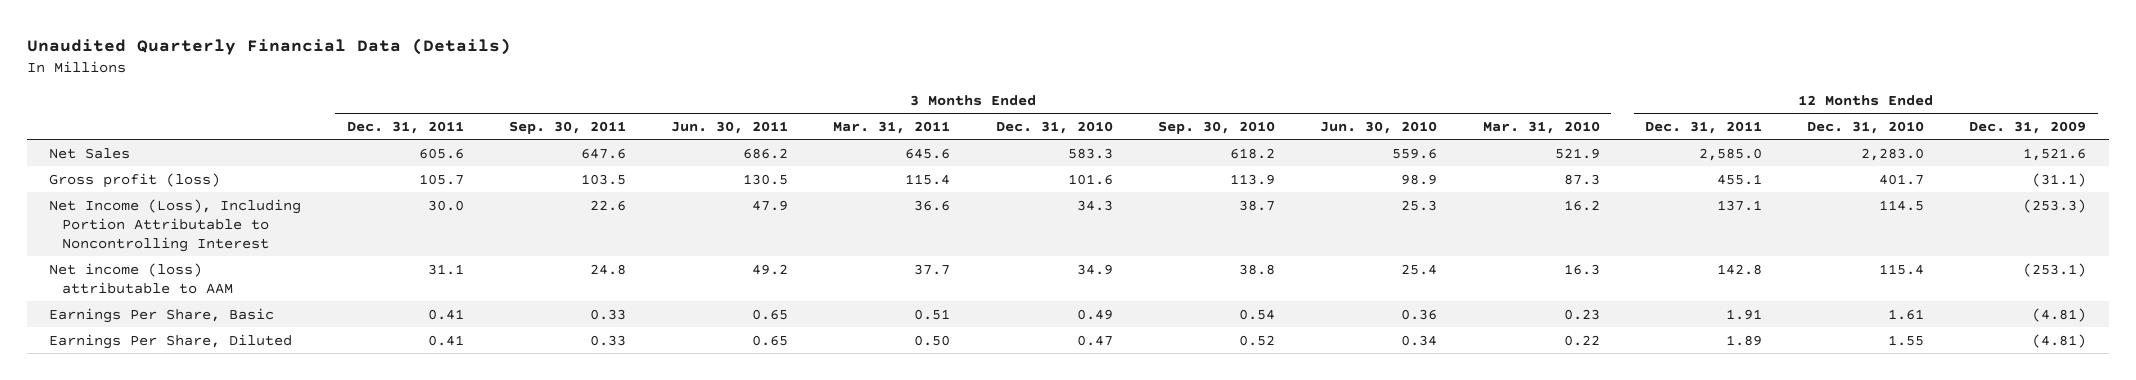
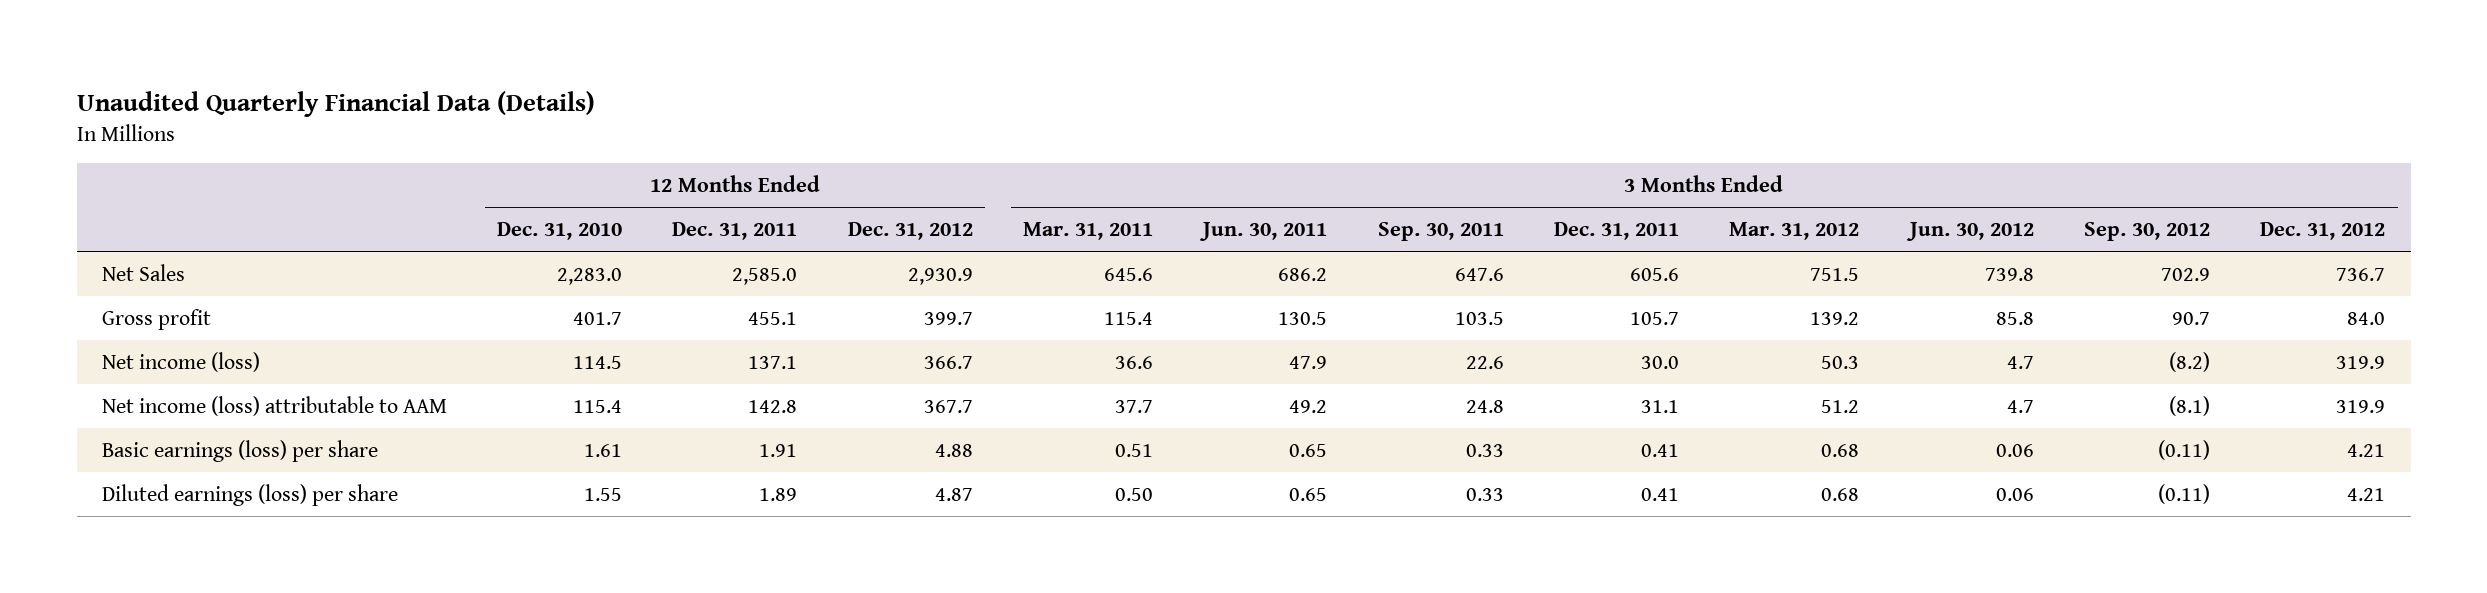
- | 3 Months Ended Dec. 31, 2011 | 3 Months Ended Sep. 30, 2011 | 3 Months Ended Jun. 30, 2011 | 3 Months Ended Mar. 31, 2011 | 3 Months Ended Dec. 31, 2010 | 3 Months Ended Sep. 30, 2010 | 3 Months Ended Jun. 30, 2010 | 3 Months Ended Mar. 31, 2010 | 12 Months Ended Dec. 31, 2011 | 12 Months Ended Dec. 31, 2010 | 12 Months Ended Dec. 31, 2009
+ | 12 Months Ended Dec. 31, 2010 | 12 Months Ended Dec. 31, 2011 | 12 Months Ended Dec. 31, 2012 | 3 Months Ended Mar. 31, 2011 | 3 Months Ended Jun. 30, 2011 | 3 Months Ended Sep. 30, 2011 | 3 Months Ended Dec. 31, 2011 | 3 Months Ended Mar. 31, 2012 | 3 Months Ended Jun. 30, 2012 | 3 Months Ended Sep. 30, 2012 | 3 Months Ended Dec. 31, 2012
- Gross profit (loss) | 105.7 | 103.5 | 130.5 | 115.4 | 101.6 | 113.9 | 98.9 | 87.3 | 455.1 | 401.7 | (31.1)
- Net Income (Loss), Including Portion Attributable to Noncontrolling Interest | 30.0 | 22.6 | 47.9 | 36.6 | 34.3 | 38.7 | 25.3 | 16.2 | 137.1 | 114.5 | (253.3)
+ Gross profit | 401.7 | 455.1 | 399.7 | 115.4 | 130.5 | 103.5 | 105.7 | 139.2 | 85.8 | 90.7 | 84.0
+ Net income (loss) | 114.5 | 137.1 | 366.7 | 36.6 | 47.9 | 22.6 | 30.0 | 50.3 | 4.7 | (8.2) | 319.9
- Earnings Per Share, Basic | 0.41 | 0.33 | 0.65 | 0.51 | 0.49 | 0.54 | 0.36 | 0.23 | 1.91 | 1.61 | (4.81)
- Earnings Per Share, Diluted | 0.41 | 0.33 | 0.65 | 0.50 | 0.47 | 0.52 | 0.34 | 0.22 | 1.89 | 1.55 | (4.81)
+ Basic earnings (loss) per share | 1.61 | 1.91 | 4.88 | 0.51 | 0.65 | 0.33 | 0.41 | 0.68 | 0.06 | (0.11) | 4.21
+ Diluted earnings (loss) per share | 1.55 | 1.89 | 4.87 | 0.50 | 0.65 | 0.33 | 0.41 | 0.68 | 0.06 | (0.11) | 4.21

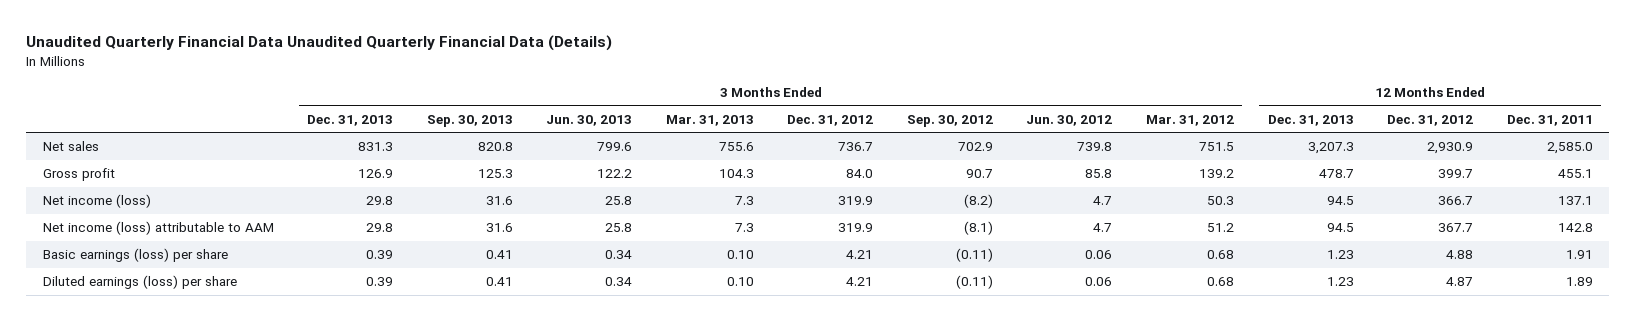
- Unaudited Quarterly Financial Data (Details)
+ Unaudited Quarterly Financial Data Unaudited Quarterly Financial Data (Details)
- | 12 Months Ended Dec. 31, 2010 | 12 Months Ended Dec. 31, 2011 | 12 Months Ended Dec. 31, 2012 | 3 Months Ended Mar. 31, 2011 | 3 Months Ended Jun. 30, 2011 | 3 Months Ended Sep. 30, 2011 | 3 Months Ended Dec. 31, 2011 | 3 Months Ended Mar. 31, 2012 | 3 Months Ended Jun. 30, 2012 | 3 Months Ended Sep. 30, 2012 | 3 Months Ended Dec. 31, 2012
+ | 3 Months Ended Dec. 31, 2013 | 3 Months Ended Sep. 30, 2013 | 3 Months Ended Jun. 30, 2013 | 3 Months Ended Mar. 31, 2013 | 3 Months Ended Dec. 31, 2012 | 3 Months Ended Sep. 30, 2012 | 3 Months Ended Jun. 30, 2012 | 3 Months Ended Mar. 31, 2012 | 12 Months Ended Dec. 31, 2013 | 12 Months Ended Dec. 31, 2012 | 12 Months Ended Dec. 31, 2011
- Net Sales | 2,283.0 | 2,585.0 | 2,930.9 | 645.6 | 686.2 | 647.6 | 605.6 | 751.5 | 739.8 | 702.9 | 736.7
+ Net sales | 831.3 | 820.8 | 799.6 | 755.6 | 736.7 | 702.9 | 739.8 | 751.5 | 3,207.3 | 2,930.9 | 2,585.0

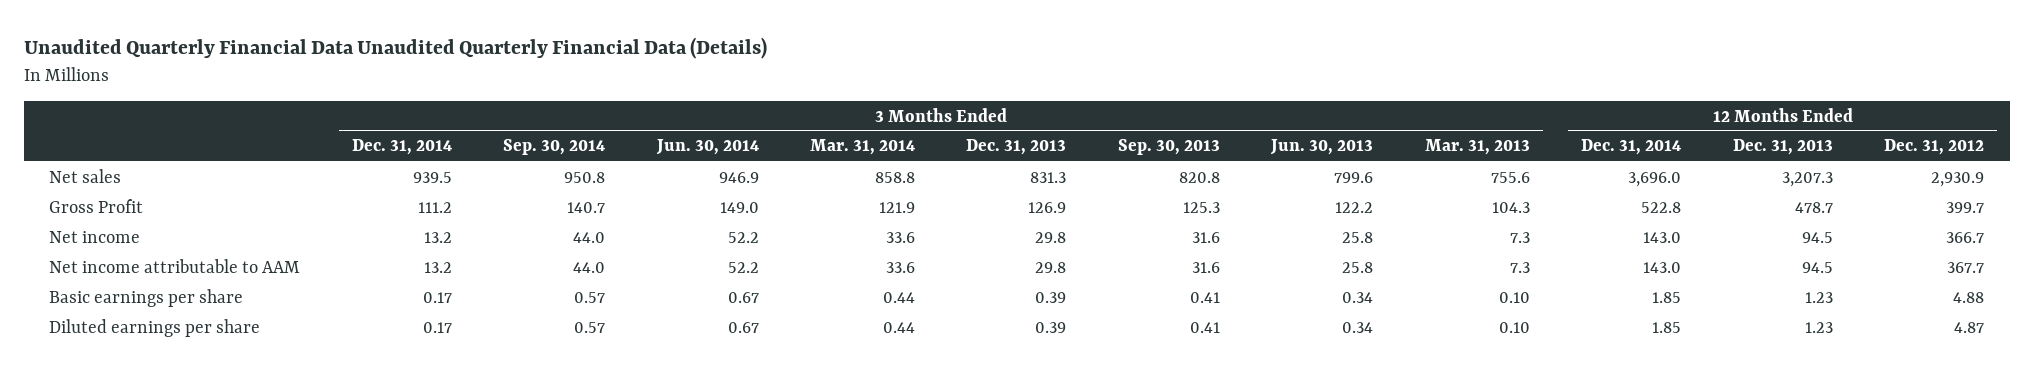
- | 3 Months Ended Dec. 31, 2013 | 3 Months Ended Sep. 30, 2013 | 3 Months Ended Jun. 30, 2013 | 3 Months Ended Mar. 31, 2013 | 3 Months Ended Dec. 31, 2012 | 3 Months Ended Sep. 30, 2012 | 3 Months Ended Jun. 30, 2012 | 3 Months Ended Mar. 31, 2012 | 12 Months Ended Dec. 31, 2013 | 12 Months Ended Dec. 31, 2012 | 12 Months Ended Dec. 31, 2011
+ | 3 Months Ended Dec. 31, 2014 | 3 Months Ended Sep. 30, 2014 | 3 Months Ended Jun. 30, 2014 | 3 Months Ended Mar. 31, 2014 | 3 Months Ended Dec. 31, 2013 | 3 Months Ended Sep. 30, 2013 | 3 Months Ended Jun. 30, 2013 | 3 Months Ended Mar. 31, 2013 | 12 Months Ended Dec. 31, 2014 | 12 Months Ended Dec. 31, 2013 | 12 Months Ended Dec. 31, 2012
- Gross profit | 126.9 | 125.3 | 122.2 | 104.3 | 84.0 | 90.7 | 85.8 | 139.2 | 478.7 | 399.7 | 455.1
- Net income (loss) | 29.8 | 31.6 | 25.8 | 7.3 | 319.9 | (8.2) | 4.7 | 50.3 | 94.5 | 366.7 | 137.1
- Net income (loss) attributable to AAM | 29.8 | 31.6 | 25.8 | 7.3 | 319.9 | (8.1) | 4.7 | 51.2 | 94.5 | 367.7 | 142.8
- Basic earnings (loss) per share | 0.39 | 0.41 | 0.34 | 0.10 | 4.21 | (0.11) | 0.06 | 0.68 | 1.23 | 4.88 | 1.91
- Diluted earnings (loss) per share | 0.39 | 0.41 | 0.34 | 0.10 | 4.21 | (0.11) | 0.06 | 0.68 | 1.23 | 4.87 | 1.89
+ Gross Profit | 111.2 | 140.7 | 149.0 | 121.9 | 126.9 | 125.3 | 122.2 | 104.3 | 522.8 | 478.7 | 399.7
+ Net income | 13.2 | 44.0 | 52.2 | 33.6 | 29.8 | 31.6 | 25.8 | 7.3 | 143.0 | 94.5 | 366.7
+ Net income attributable to AAM | 13.2 | 44.0 | 52.2 | 33.6 | 29.8 | 31.6 | 25.8 | 7.3 | 143.0 | 94.5 | 367.7
+ Basic earnings per share | 0.17 | 0.57 | 0.67 | 0.44 | 0.39 | 0.41 | 0.34 | 0.10 | 1.85 | 1.23 | 4.88
+ Diluted earnings per share | 0.17 | 0.57 | 0.67 | 0.44 | 0.39 | 0.41 | 0.34 | 0.10 | 1.85 | 1.23 | 4.87

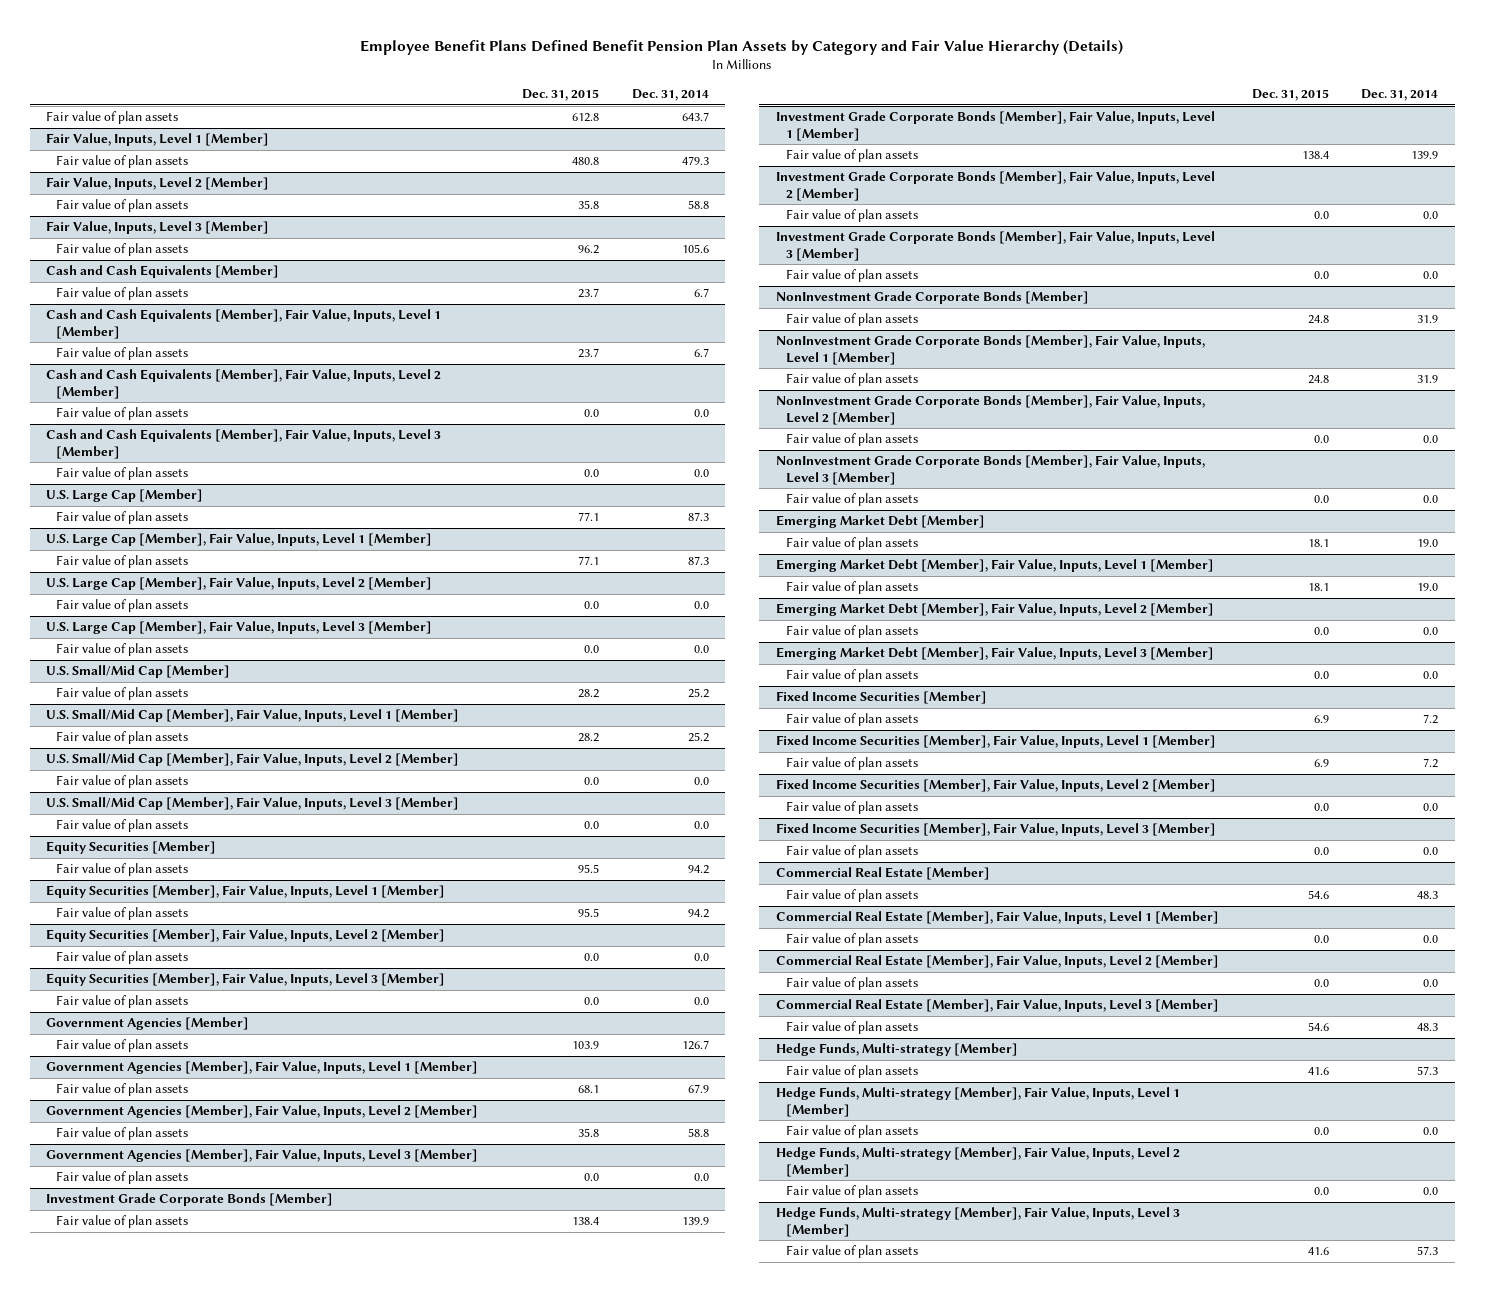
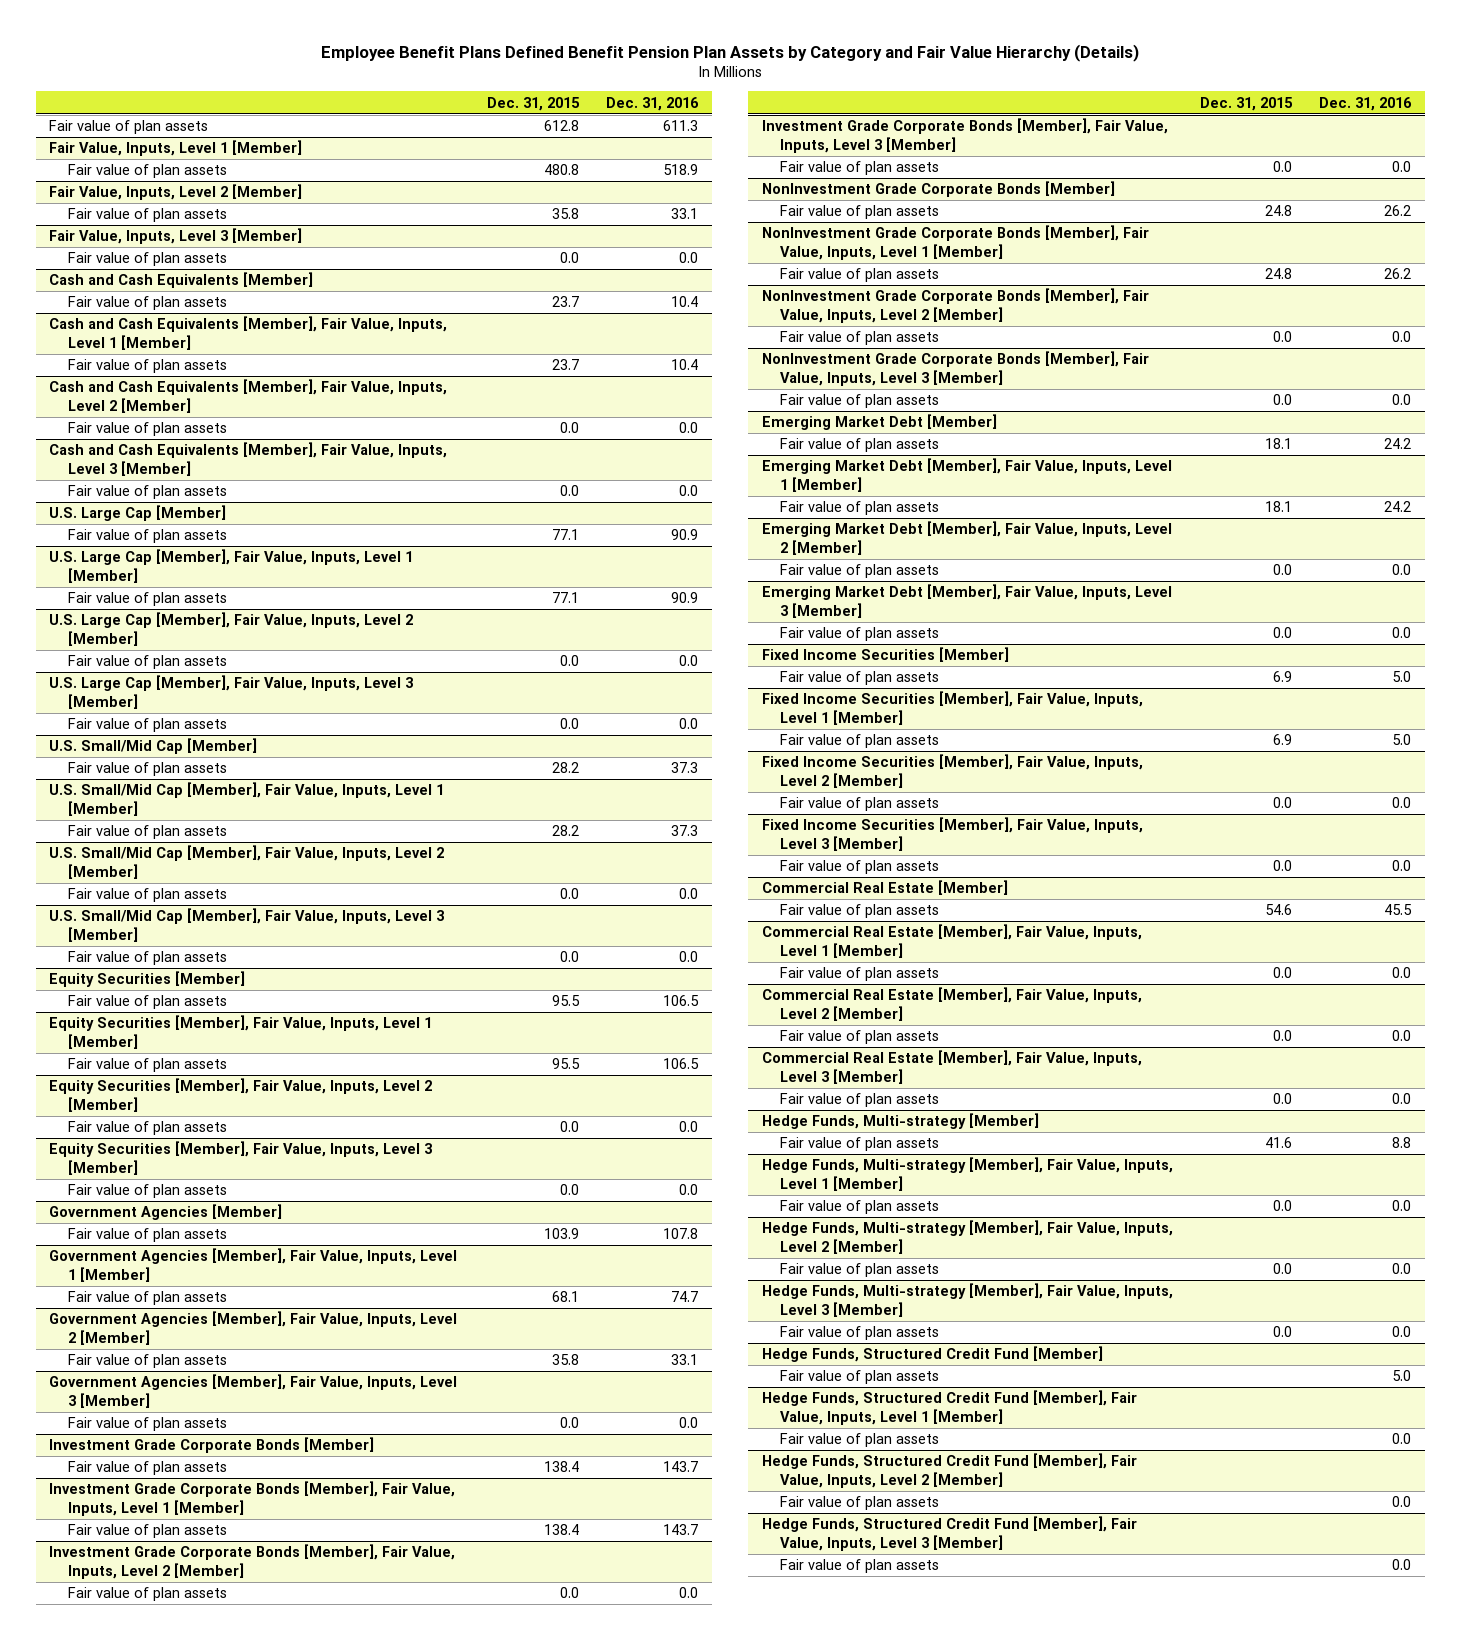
- | Dec. 31, 2015 | Dec. 31, 2014
+ | Dec. 31, 2015 | Dec. 31, 2016
@ Fair Value, Inputs, Level 3 [Member]
- Fair value of plan assets | 96.2 | 105.6
+ Fair value of plan assets | 0.0 | 0.0
@ Commercial Real Estate [Member], Fair Value, Inputs, Level 3 [Member]
- Fair value of plan assets | 54.6 | 48.3
+ Fair value of plan assets | 0.0 | 0.0
@ Hedge Funds, Multi-strategy [Member], Fair Value, Inputs, Level 3 [Member]
- Fair value of plan assets | 41.6 | 57.3
+ Fair value of plan assets | 0.0 | 0.0
+ Hedge Funds, Structured Credit Fund [Member]
+ Fair value of plan assets | | 5.0
+ Hedge Funds, Structured Credit Fund [Member], Fair Value, Inputs, Level 1 [Member]
+ Fair value of plan assets | | 0.0
+ Hedge Funds, Structured Credit Fund [Member], Fair Value, Inputs, Level 2 [Member]
+ Fair value of plan assets | | 0.0
+ Hedge Funds, Structured Credit Fund [Member], Fair Value, Inputs, Level 3 [Member]
+ Fair value of plan assets | | 0.0

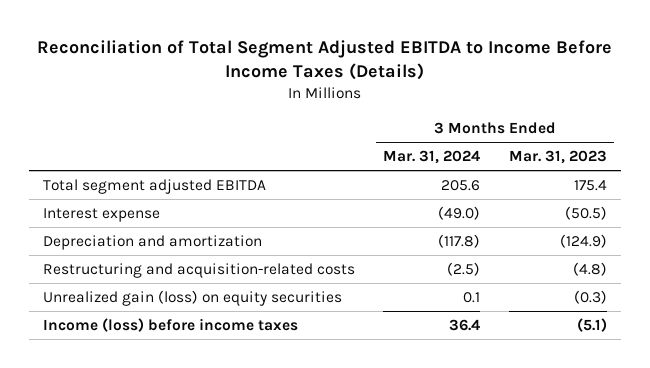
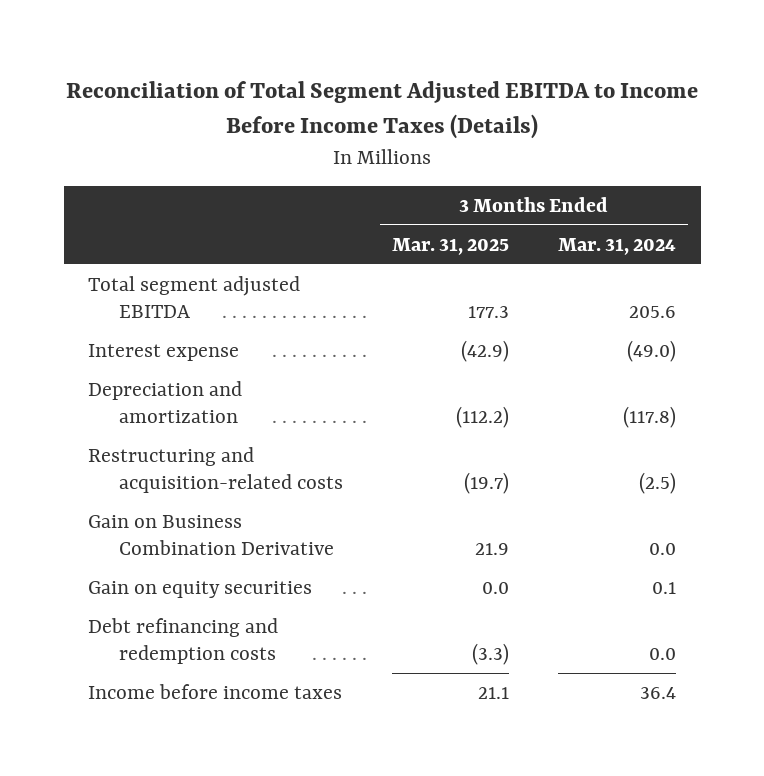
- | 3 Months Ended Mar. 31, 2024 | 3 Months Ended Mar. 31, 2023
+ | 3 Months Ended Mar. 31, 2025 | 3 Months Ended Mar. 31, 2024
- Unrealized gain (loss) on equity securities | 0.1 | (0.3)
- Income (loss) before income taxes | 36.4 | (5.1)
+ Gain on Business Combination Derivative | 21.9 | 0.0
+ Gain on equity securities | 0.0 | 0.1
+ Debt refinancing and redemption costs | (3.3) | 0.0
+ Income before income taxes | 21.1 | 36.4

